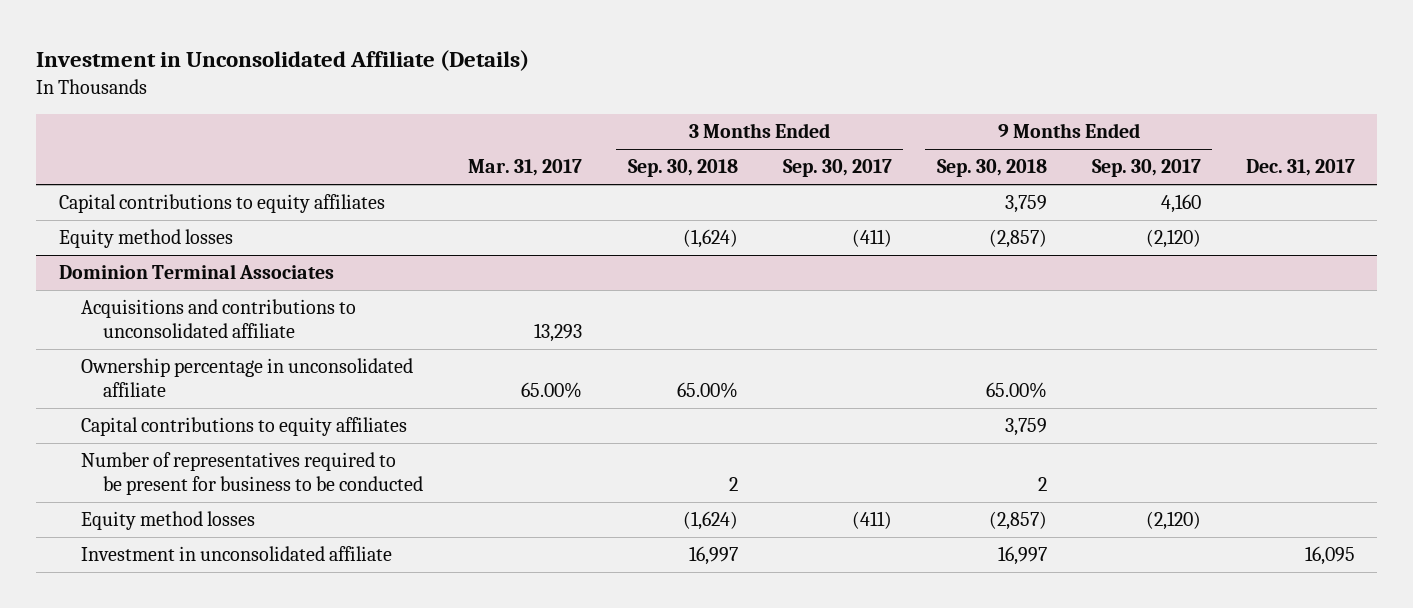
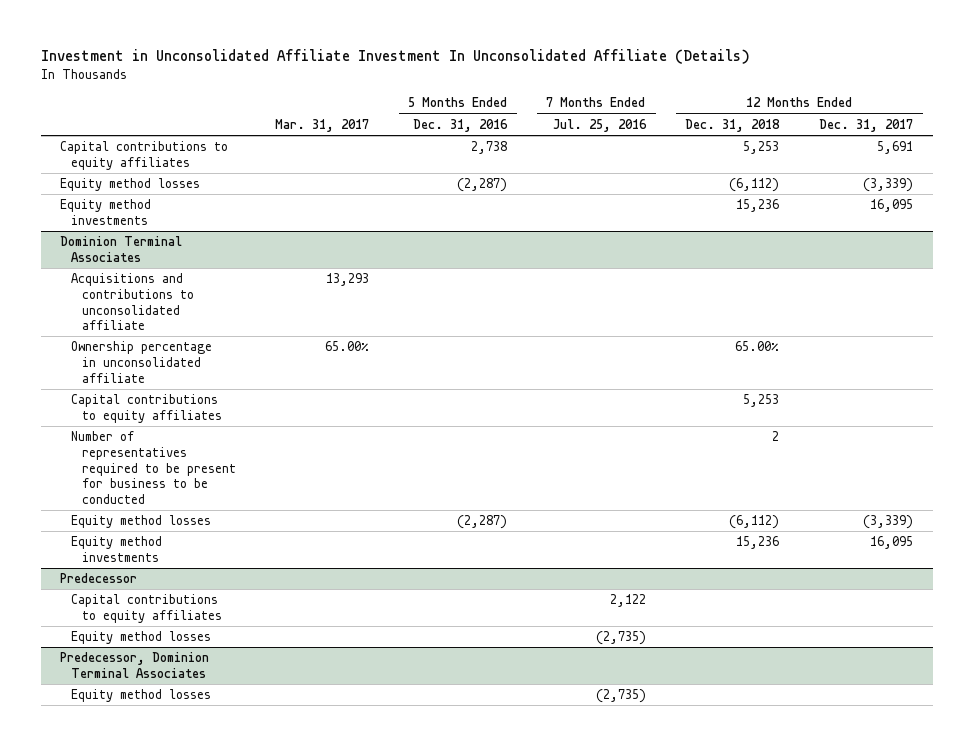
- Investment in Unconsolidated Affiliate (Details)
+ Investment in Unconsolidated Affiliate Investment In Unconsolidated Affiliate (Details)
- | Mar. 31, 2017 | 3 Months Ended Sep. 30, 2018 | 3 Months Ended Sep. 30, 2017 | 9 Months Ended Sep. 30, 2018 | 9 Months Ended Sep. 30, 2017 | Dec. 31, 2017
+ | Mar. 31, 2017 | 5 Months Ended Dec. 31, 2016 | 7 Months Ended Jul. 25, 2016 | 12 Months Ended Dec. 31, 2018 | 12 Months Ended Dec. 31, 2017
+ Equity method investments | | | | 15,236 | 16,095
@ Dominion Terminal Associates
- Investment in unconsolidated affiliate | | 16,997 | | 16,997 | | 16,095
+ Equity method investments | | | | 15,236 | 16,095
+ Predecessor
+ Capital contributions to equity affiliates | | | 2,122 | |
+ Equity method losses | | | (2,735) | |
+ Predecessor, Dominion Terminal Associates
+ Equity method losses | | | (2,735) | |

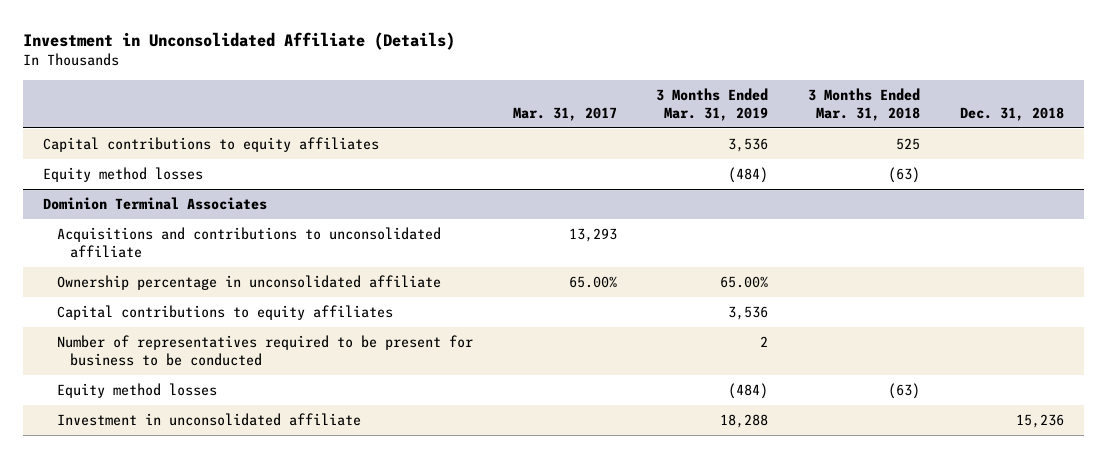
- Investment in Unconsolidated Affiliate Investment In Unconsolidated Affiliate (Details)
+ Investment in Unconsolidated Affiliate (Details)
- | Mar. 31, 2017 | 5 Months Ended Dec. 31, 2016 | 7 Months Ended Jul. 25, 2016 | 12 Months Ended Dec. 31, 2018 | 12 Months Ended Dec. 31, 2017
+ | Mar. 31, 2017 | 3 Months Ended Mar. 31, 2019 | 3 Months Ended Mar. 31, 2018 | Dec. 31, 2018
- Equity method investments | | | | 15,236 | 16,095
@ Dominion Terminal Associates
- Equity method investments | | | | 15,236 | 16,095
- Predecessor
- Capital contributions to equity affiliates | | | 2,122 | |
- Equity method losses | | | (2,735) | |
- Predecessor, Dominion Terminal Associates
- Equity method losses | | | (2,735) | |
@ Dominion Terminal Associates
+ Investment in unconsolidated affiliate | | 18,288 | | 15,236

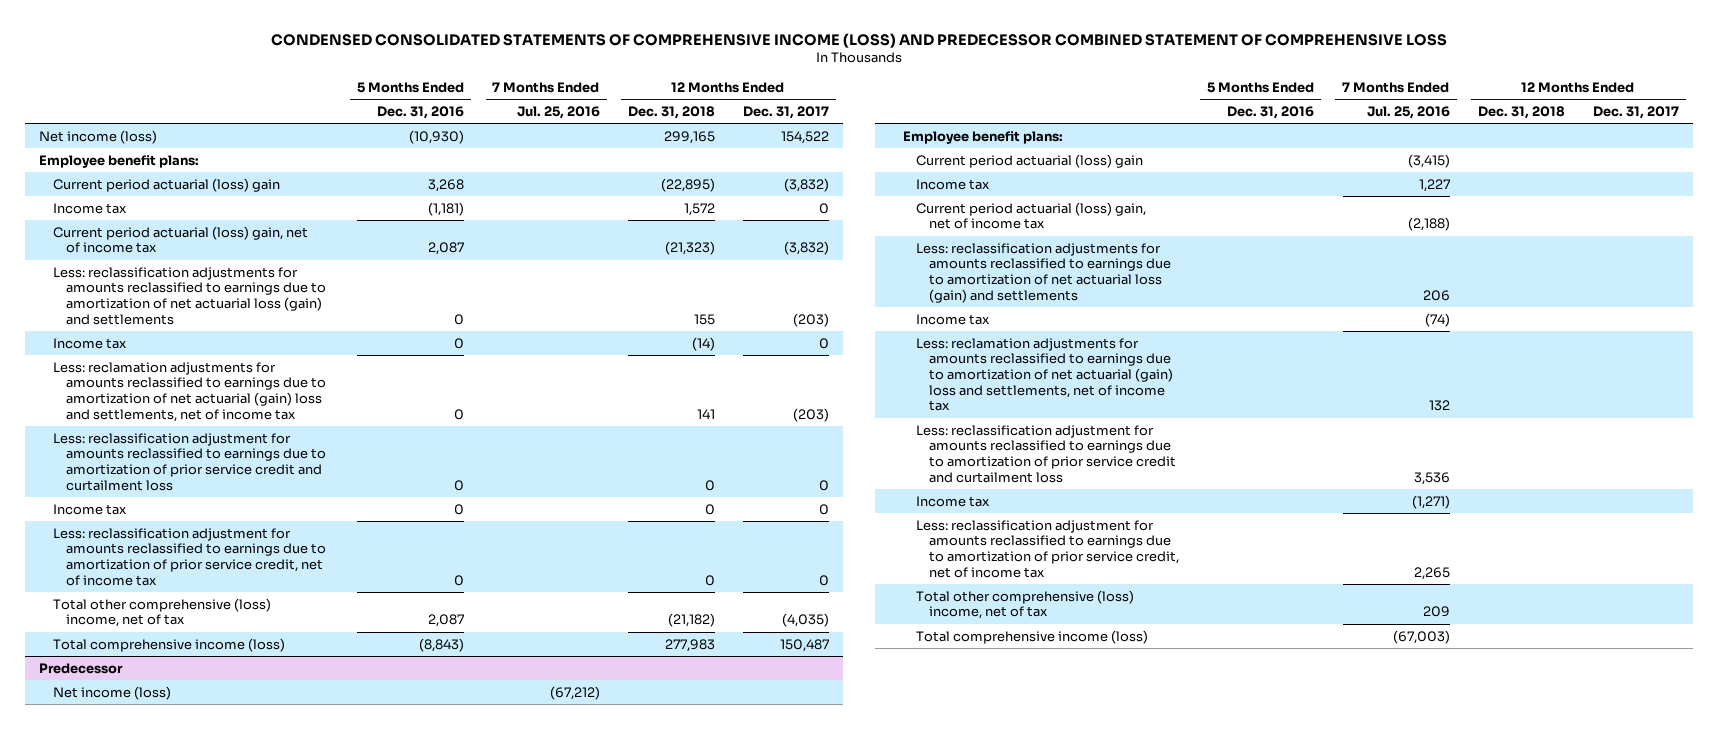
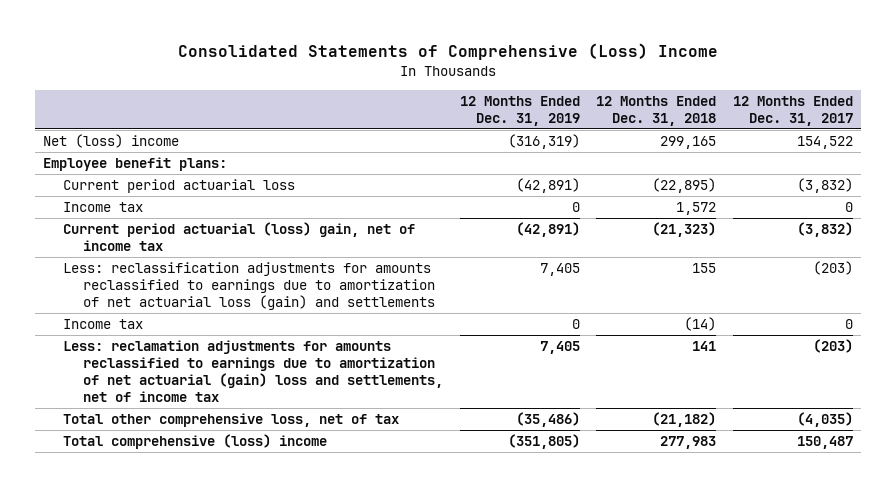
- CONDENSED CONSOLIDATED STATEMENTS OF COMPREHENSIVE INCOME (LOSS) AND PREDECESSOR COMBINED STATEMENT OF COMPREHENSIVE LOSS
+ Consolidated Statements of Comprehensive (Loss) Income
- | 5 Months Ended Dec. 31, 2016 | 7 Months Ended Jul. 25, 2016 | 12 Months Ended Dec. 31, 2018 | 12 Months Ended Dec. 31, 2017
+ | 12 Months Ended Dec. 31, 2019 | 12 Months Ended Dec. 31, 2018 | 12 Months Ended Dec. 31, 2017
- Net income (loss) | (10,930) | | 299,165 | 154,522
+ Net (loss) income | (316,319) | 299,165 | 154,522
- Current period actuarial (loss) gain | 3,268 | | (22,895) | (3,832)
+ Current period actuarial loss | (42,891) | (22,895) | (3,832)
- Less: reclassification adjustment for amounts reclassified to earnings due to amortization of prior service credit and curtailment loss | 0 | | 0 | 0
- Income tax | 0 | | 0 | 0
- Less: reclassification adjustment for amounts reclassified to earnings due to amortization of prior service credit, net of income tax | 0 | | 0 | 0
- Total other comprehensive (loss) income, net of tax | 2,087 | | (21,182) | (4,035)
- Total comprehensive income (loss) | (8,843) | | 277,983 | 150,487
- Predecessor
- Net income (loss) | | (67,212) | |
- Employee benefit plans:
- Current period actuarial (loss) gain | | (3,415) | |
- Income tax | | 1,227 | |
- Current period actuarial (loss) gain, net of income tax | | (2,188) | |
- Less: reclassification adjustments for amounts reclassified to earnings due to amortization of net actuarial loss (gain) and settlements | | 206 | |
- Income tax | | (74) | |
- Less: reclamation adjustments for amounts reclassified to earnings due to amortization of net actuarial (gain) loss and settlements, net of income tax | | 132 | |
- Less: reclassification adjustment for amounts reclassified to earnings due to amortization of prior service credit and curtailment loss | | 3,536 | |
- Income tax | | (1,271) | |
- Less: reclassification adjustment for amounts reclassified to earnings due to amortization of prior service credit, net of income tax | | 2,265 | |
- Total other comprehensive (loss) income, net of tax | | 209 | |
- Total comprehensive income (loss) | | (67,003) | |
+ Total other comprehensive loss, net of tax | (35,486) | (21,182) | (4,035)
+ Total comprehensive (loss) income | (351,805) | 277,983 | 150,487

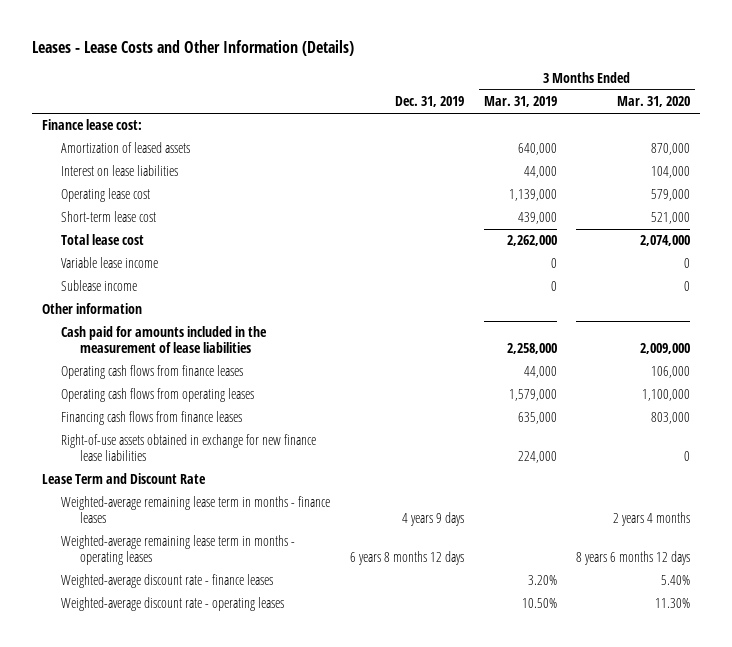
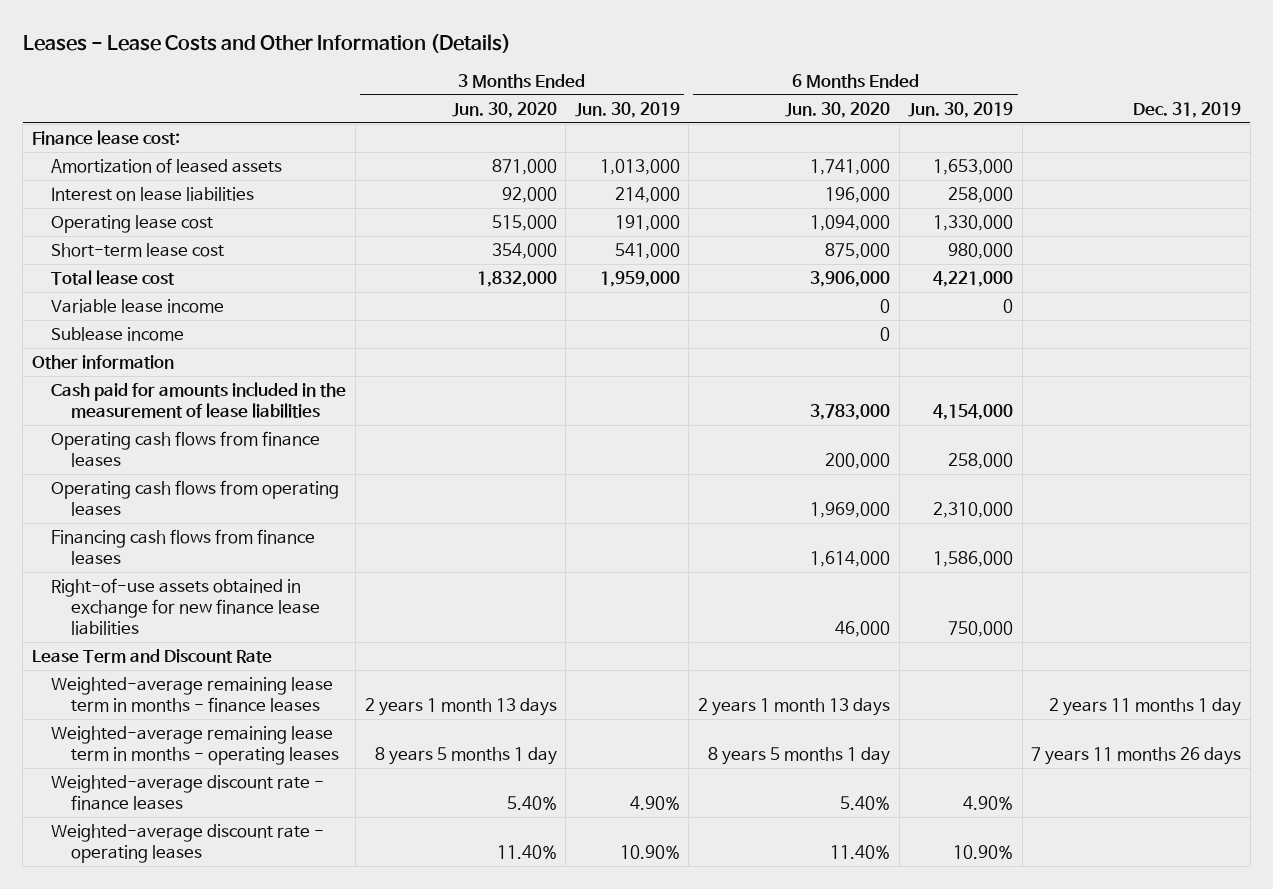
- | Dec. 31, 2019 | 3 Months Ended Mar. 31, 2019 | 3 Months Ended Mar. 31, 2020
+ | 3 Months Ended Jun. 30, 2020 | 3 Months Ended Jun. 30, 2019 | 6 Months Ended Jun. 30, 2020 | 6 Months Ended Jun. 30, 2019 | Dec. 31, 2019
- Weighted-average remaining lease term in months - finance leases | 4 years 9 days | | 2 years 4 months
- Weighted-average remaining lease term in months - operating leases | 6 years 8 months 12 days | | 8 years 6 months 12 days
+ Weighted-average remaining lease term in months - finance leases | 2 years 1 month 13 days | | 2 years 1 month 13 days | | 2 years 11 months 1 day
+ Weighted-average remaining lease term in months - operating leases | 8 years 5 months 1 day | | 8 years 5 months 1 day | | 7 years 11 months 26 days

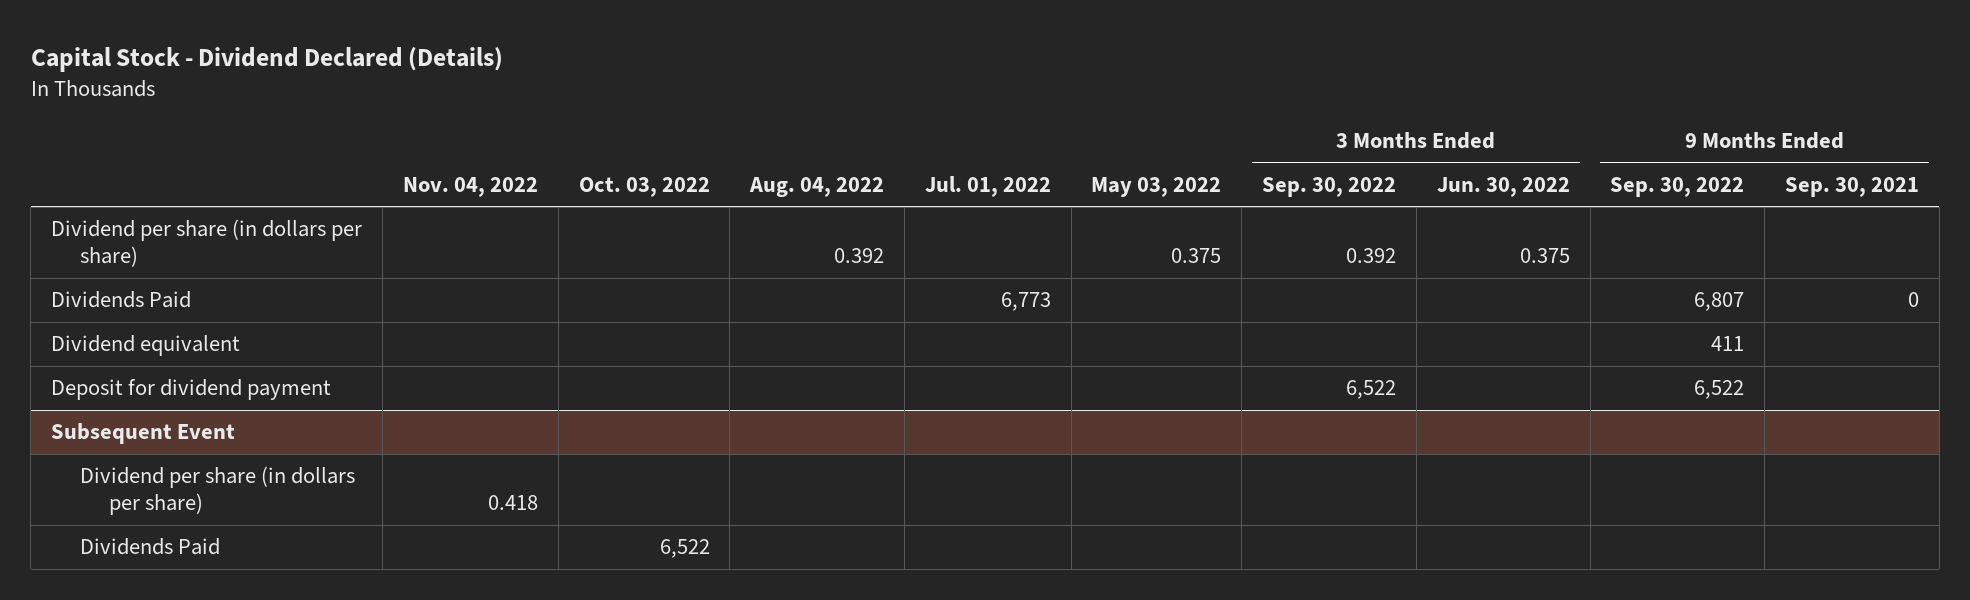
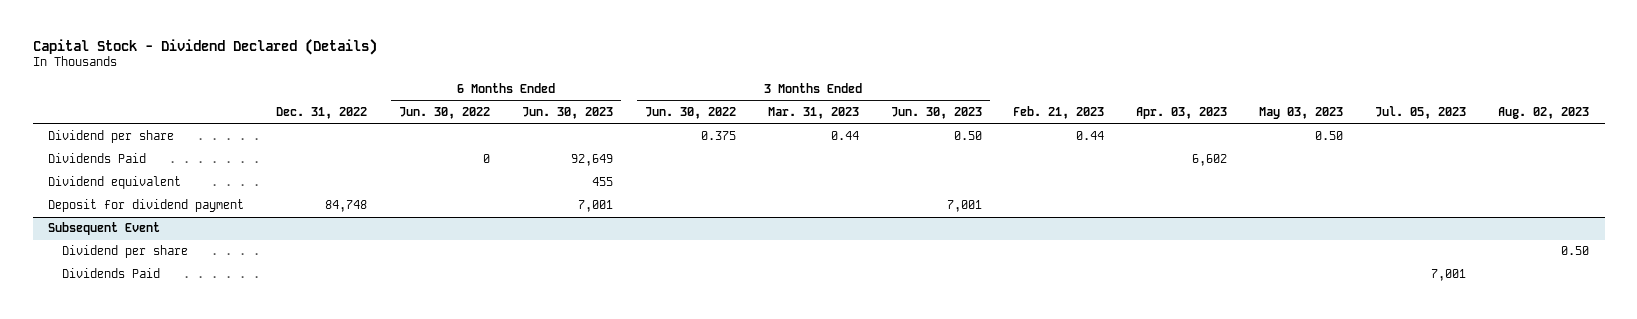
- | Nov. 04, 2022 | Oct. 03, 2022 | Aug. 04, 2022 | Jul. 01, 2022 | May 03, 2022 | 3 Months Ended Sep. 30, 2022 | 3 Months Ended Jun. 30, 2022 | 9 Months Ended Sep. 30, 2022 | 9 Months Ended Sep. 30, 2021
+ | Dec. 31, 2022 | 6 Months Ended Jun. 30, 2022 | 6 Months Ended Jun. 30, 2023 | 3 Months Ended Jun. 30, 2022 | 3 Months Ended Mar. 31, 2023 | 3 Months Ended Jun. 30, 2023 | Feb. 21, 2023 | Apr. 03, 2023 | May 03, 2023 | Jul. 05, 2023 | Aug. 02, 2023
- Dividend per share (in dollars per share) | | | 0.392 | | 0.375 | 0.392 | 0.375 | |
+ Dividend per share | | | | 0.375 | 0.44 | 0.50 | 0.44 | | 0.50 | |
@ Subsequent Event
- Dividend per share (in dollars per share) | 0.418 | | | | | | | |
+ Dividend per share | | | | | | | | | | | 0.50

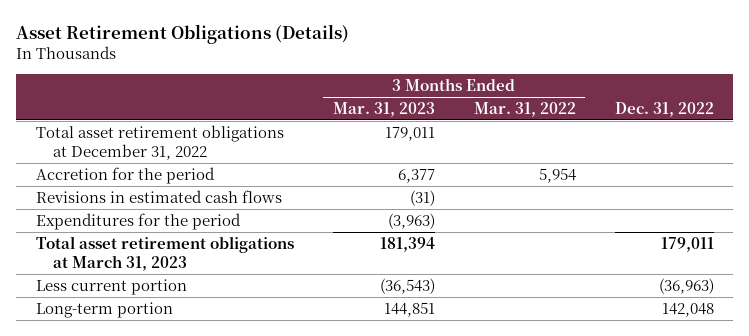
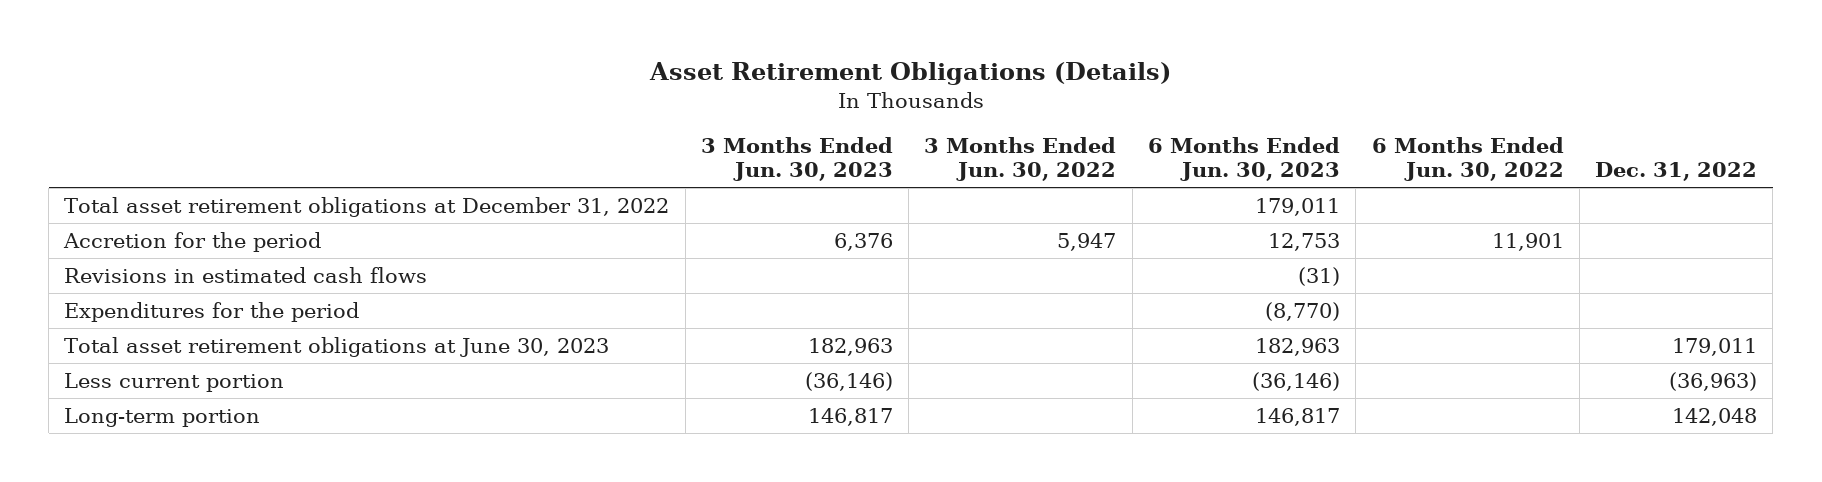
- | 3 Months Ended Mar. 31, 2023 | 3 Months Ended Mar. 31, 2022 | Dec. 31, 2022
+ | 3 Months Ended Jun. 30, 2023 | 3 Months Ended Jun. 30, 2022 | 6 Months Ended Jun. 30, 2023 | 6 Months Ended Jun. 30, 2022 | Dec. 31, 2022
- Total asset retirement obligations at March 31, 2023 | 181,394 | | 179,011
+ Total asset retirement obligations at June 30, 2023 | 182,963 | | 182,963 | | 179,011

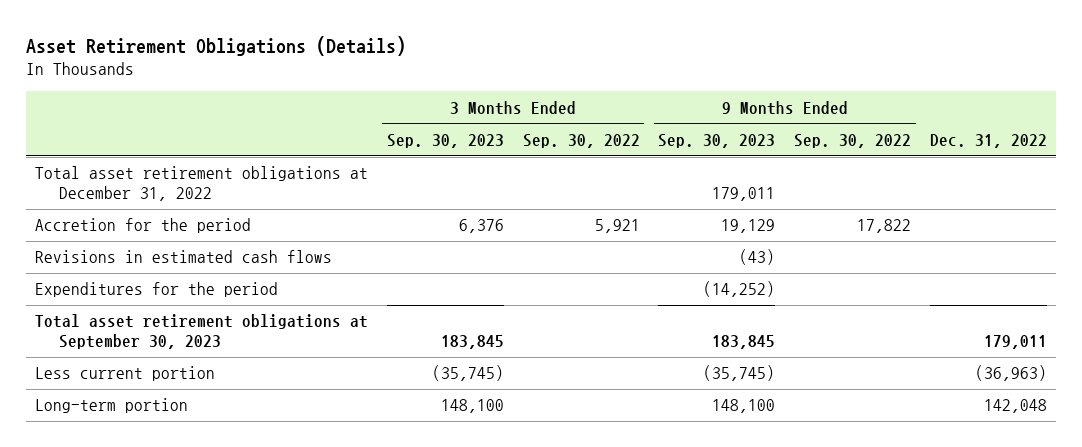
- | 3 Months Ended Jun. 30, 2023 | 3 Months Ended Jun. 30, 2022 | 6 Months Ended Jun. 30, 2023 | 6 Months Ended Jun. 30, 2022 | Dec. 31, 2022
+ | 3 Months Ended Sep. 30, 2023 | 3 Months Ended Sep. 30, 2022 | 9 Months Ended Sep. 30, 2023 | 9 Months Ended Sep. 30, 2022 | Dec. 31, 2022
- Total asset retirement obligations at June 30, 2023 | 182,963 | | 182,963 | | 179,011
+ Total asset retirement obligations at September 30, 2023 | 183,845 | | 183,845 | | 179,011

